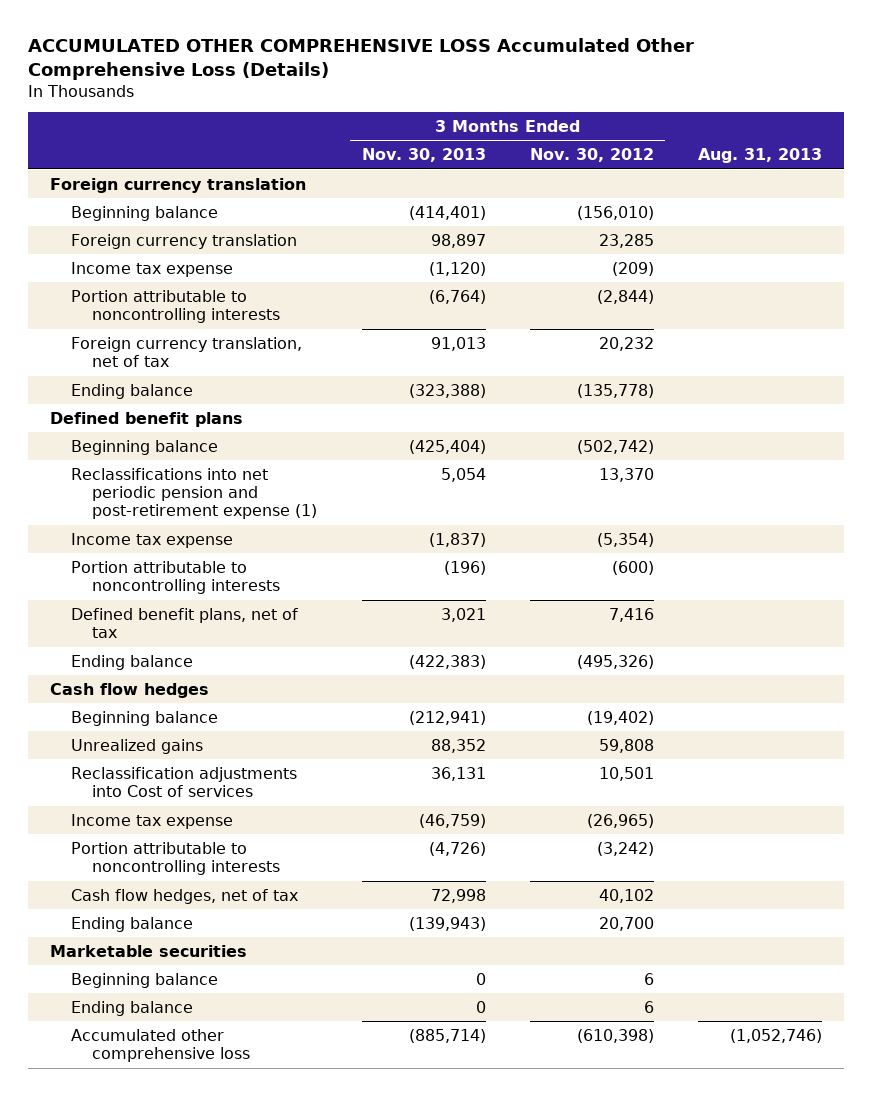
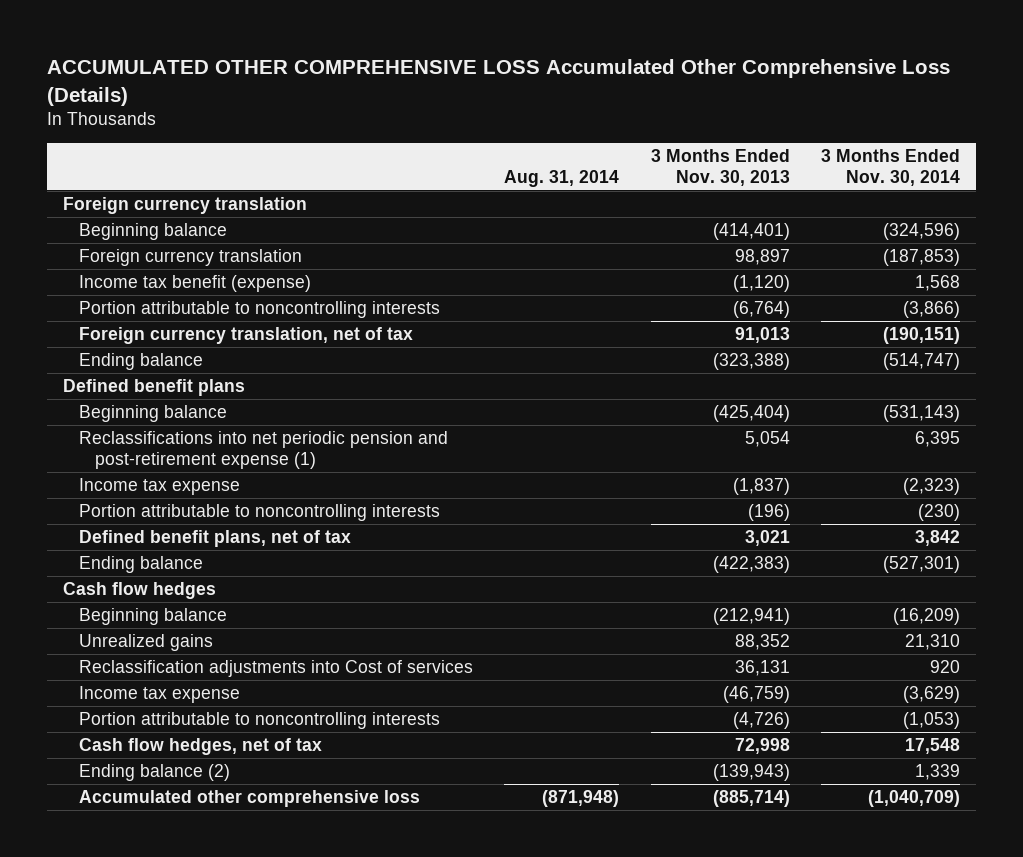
- | 3 Months Ended Nov. 30, 2013 | 3 Months Ended Nov. 30, 2012 | Aug. 31, 2013
+ | Aug. 31, 2014 | 3 Months Ended Nov. 30, 2013 | 3 Months Ended Nov. 30, 2014
- Income tax expense | (1,120) | (209) |
+ Income tax benefit (expense) | | (1,120) | 1,568
- Ending balance | (139,943) | 20,700 |
- Marketable securities
- Beginning balance | 0 | 6 |
- Ending balance | 0 | 6 |
+ Ending balance (2) | | (139,943) | 1,339

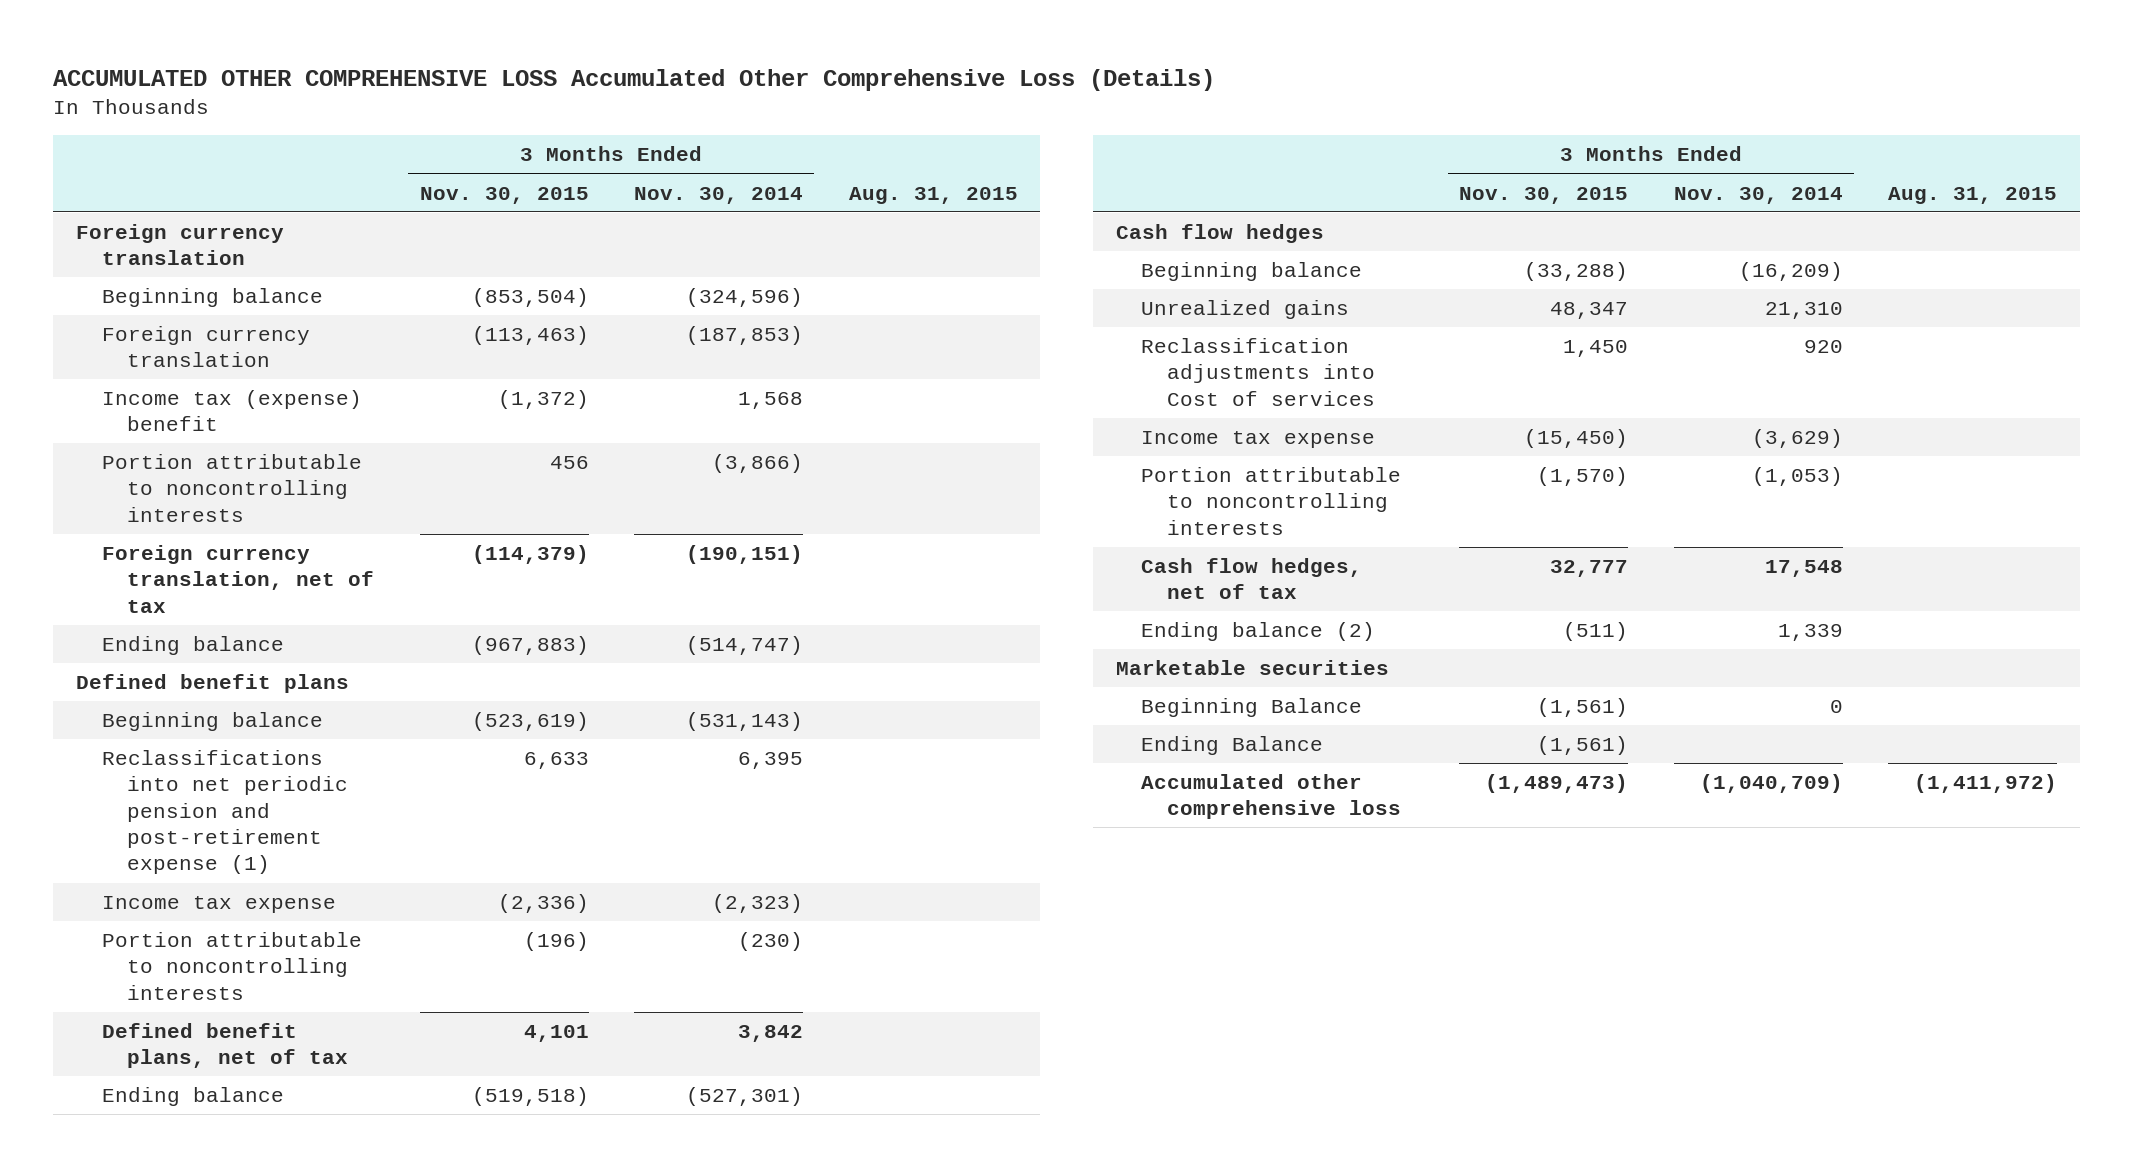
- | Aug. 31, 2014 | 3 Months Ended Nov. 30, 2013 | 3 Months Ended Nov. 30, 2014
+ | 3 Months Ended Nov. 30, 2015 | 3 Months Ended Nov. 30, 2014 | Aug. 31, 2015
- Income tax benefit (expense) | | (1,120) | 1,568
+ Income tax (expense) benefit | (1,372) | 1,568 |
+ Marketable securities
+ Beginning Balance | (1,561) | 0 |
+ Ending Balance | (1,561) | |

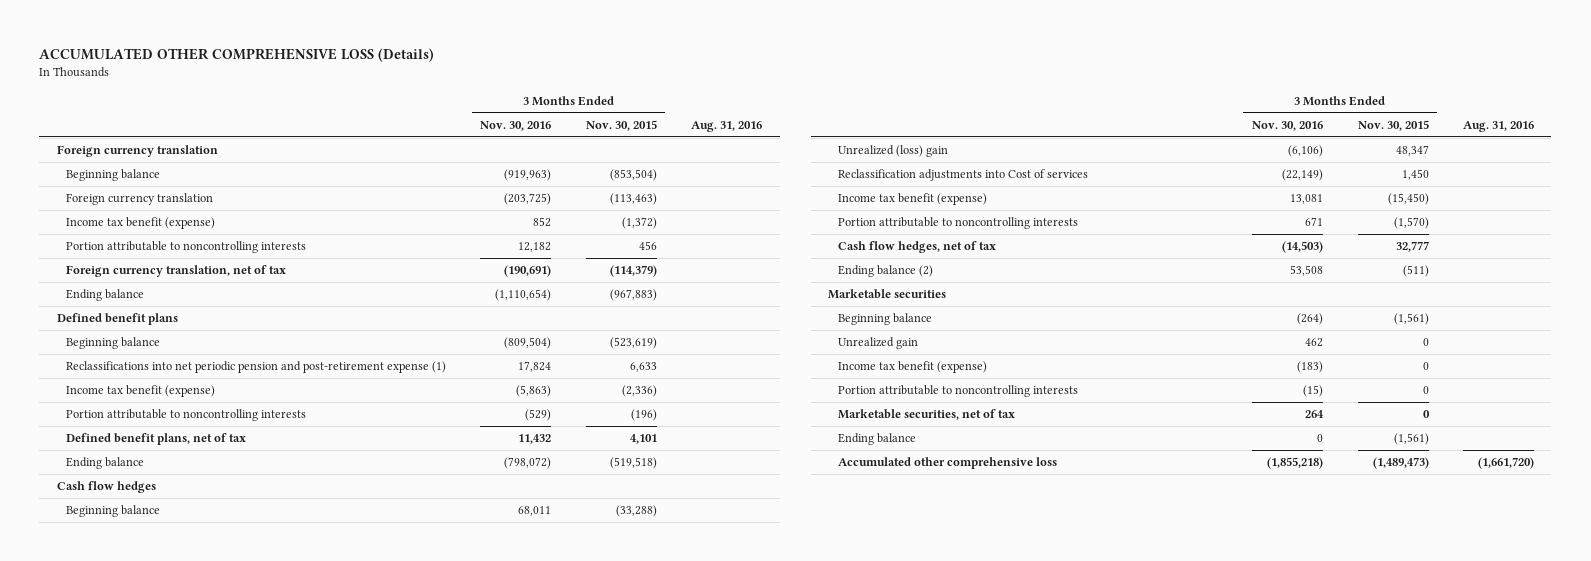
- ACCUMULATED OTHER COMPREHENSIVE LOSS Accumulated Other Comprehensive Loss (Details)
+ ACCUMULATED OTHER COMPREHENSIVE LOSS (Details)
- | 3 Months Ended Nov. 30, 2015 | 3 Months Ended Nov. 30, 2014 | Aug. 31, 2015
+ | 3 Months Ended Nov. 30, 2016 | 3 Months Ended Nov. 30, 2015 | Aug. 31, 2016
- Income tax (expense) benefit | (1,372) | 1,568 |
+ Income tax benefit (expense) | 852 | (1,372) |
- Income tax expense | (2,336) | (2,323) |
+ Income tax benefit (expense) | (5,863) | (2,336) |
- Unrealized gains | 48,347 | 21,310 |
+ Unrealized (loss) gain | (6,106) | 48,347 |
- Income tax expense | (15,450) | (3,629) |
+ Income tax benefit (expense) | 13,081 | (15,450) |
- Beginning Balance | (1,561) | 0 |
- Ending Balance | (1,561) | |
+ Beginning balance | (264) | (1,561) |
+ Unrealized gain | 462 | 0 |
+ Income tax benefit (expense) | (183) | 0 |
+ Portion attributable to noncontrolling interests | (15) | 0 |
+ Marketable securities, net of tax | 264 | 0 |
+ Ending balance | 0 | (1,561) |

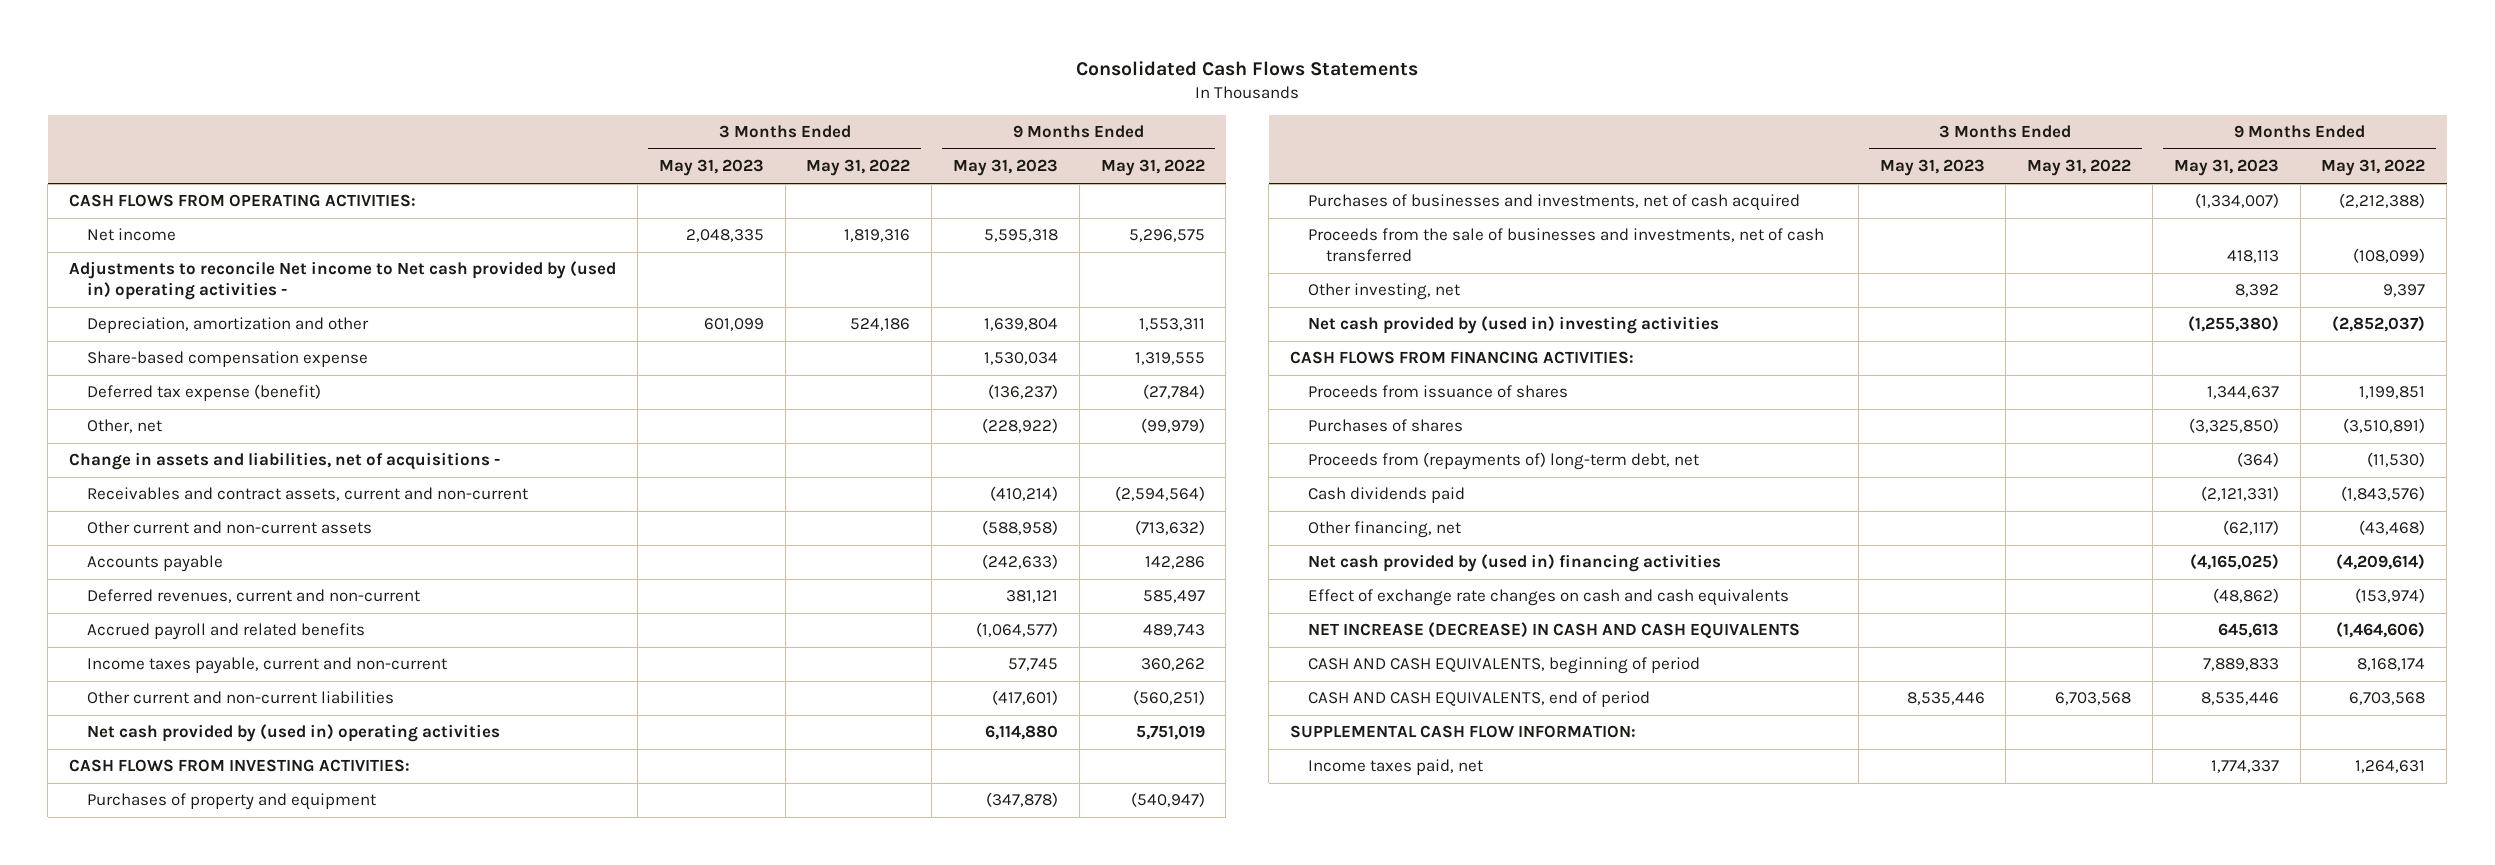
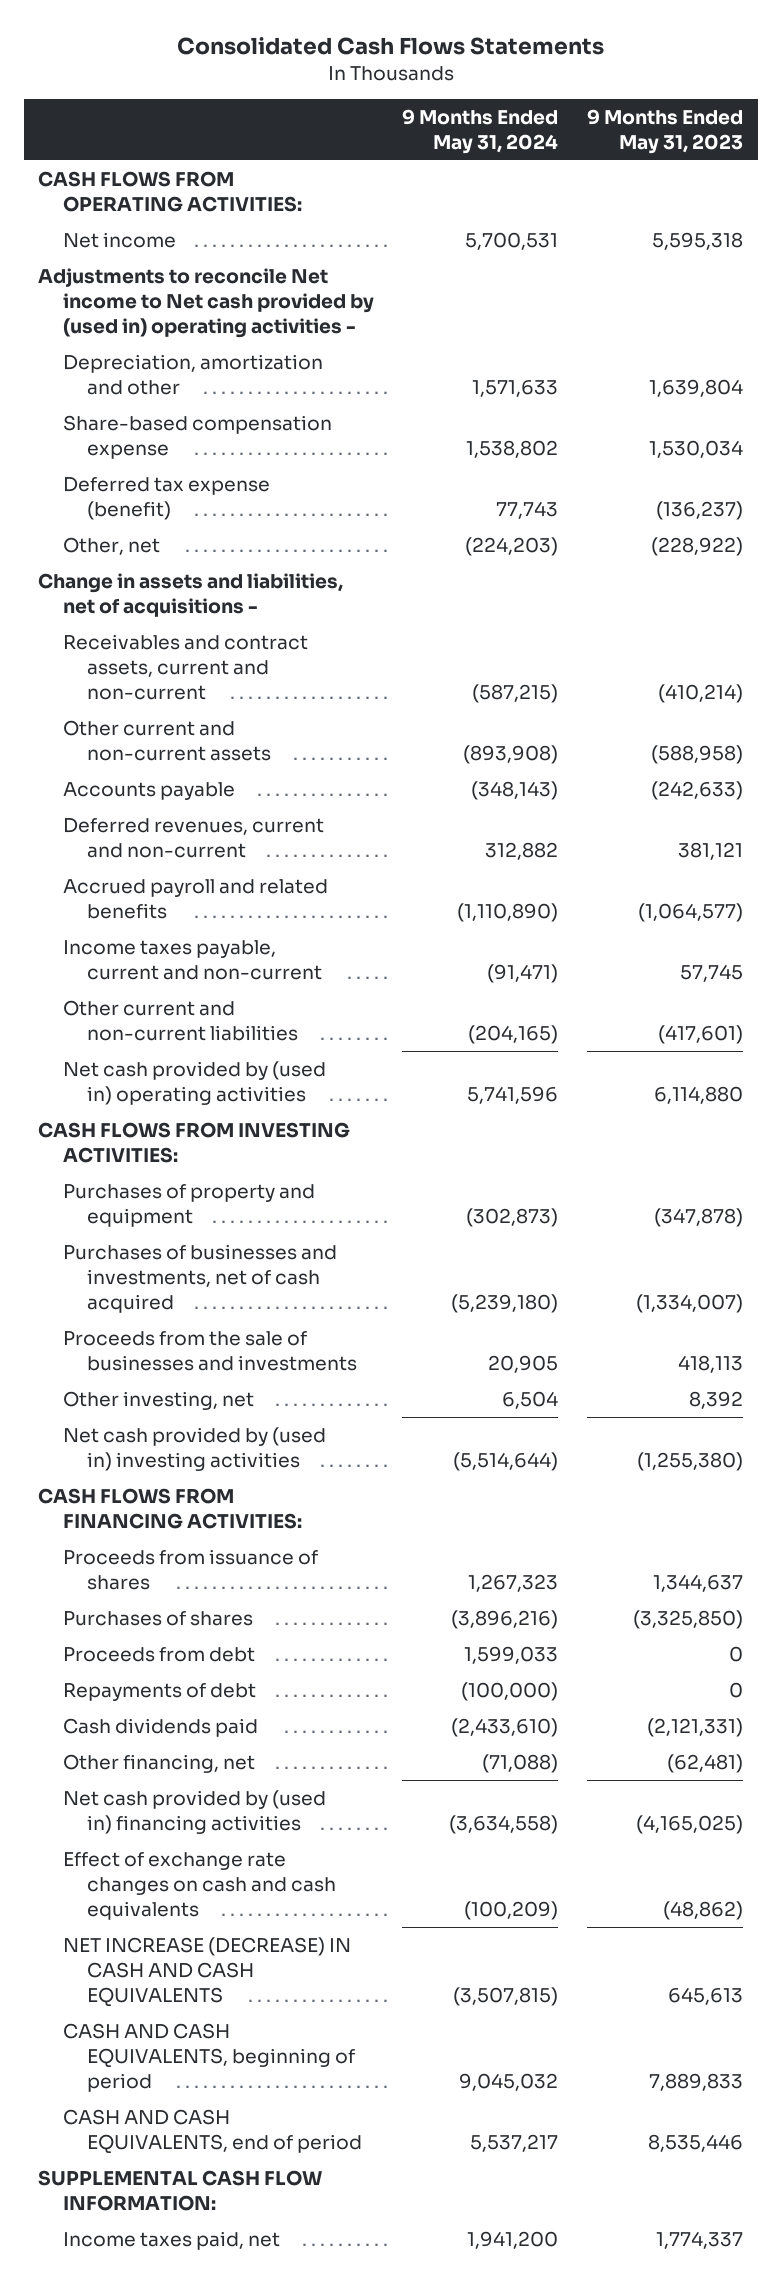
- | 3 Months Ended May 31, 2023 | 3 Months Ended May 31, 2022 | 9 Months Ended May 31, 2023 | 9 Months Ended May 31, 2022
+ | 9 Months Ended May 31, 2024 | 9 Months Ended May 31, 2023
- Proceeds from the sale of businesses and investments, net of cash transferred | | | 418,113 | (108,099)
+ Proceeds from the sale of businesses and investments | 20,905 | 418,113
- Proceeds from (repayments of) long-term debt, net | | | (364) | (11,530)
+ Proceeds from debt | 1,599,033 | 0
+ Repayments of debt | (100,000) | 0
- Other financing, net | | | (62,117) | (43,468)
+ Other financing, net | (71,088) | (62,481)

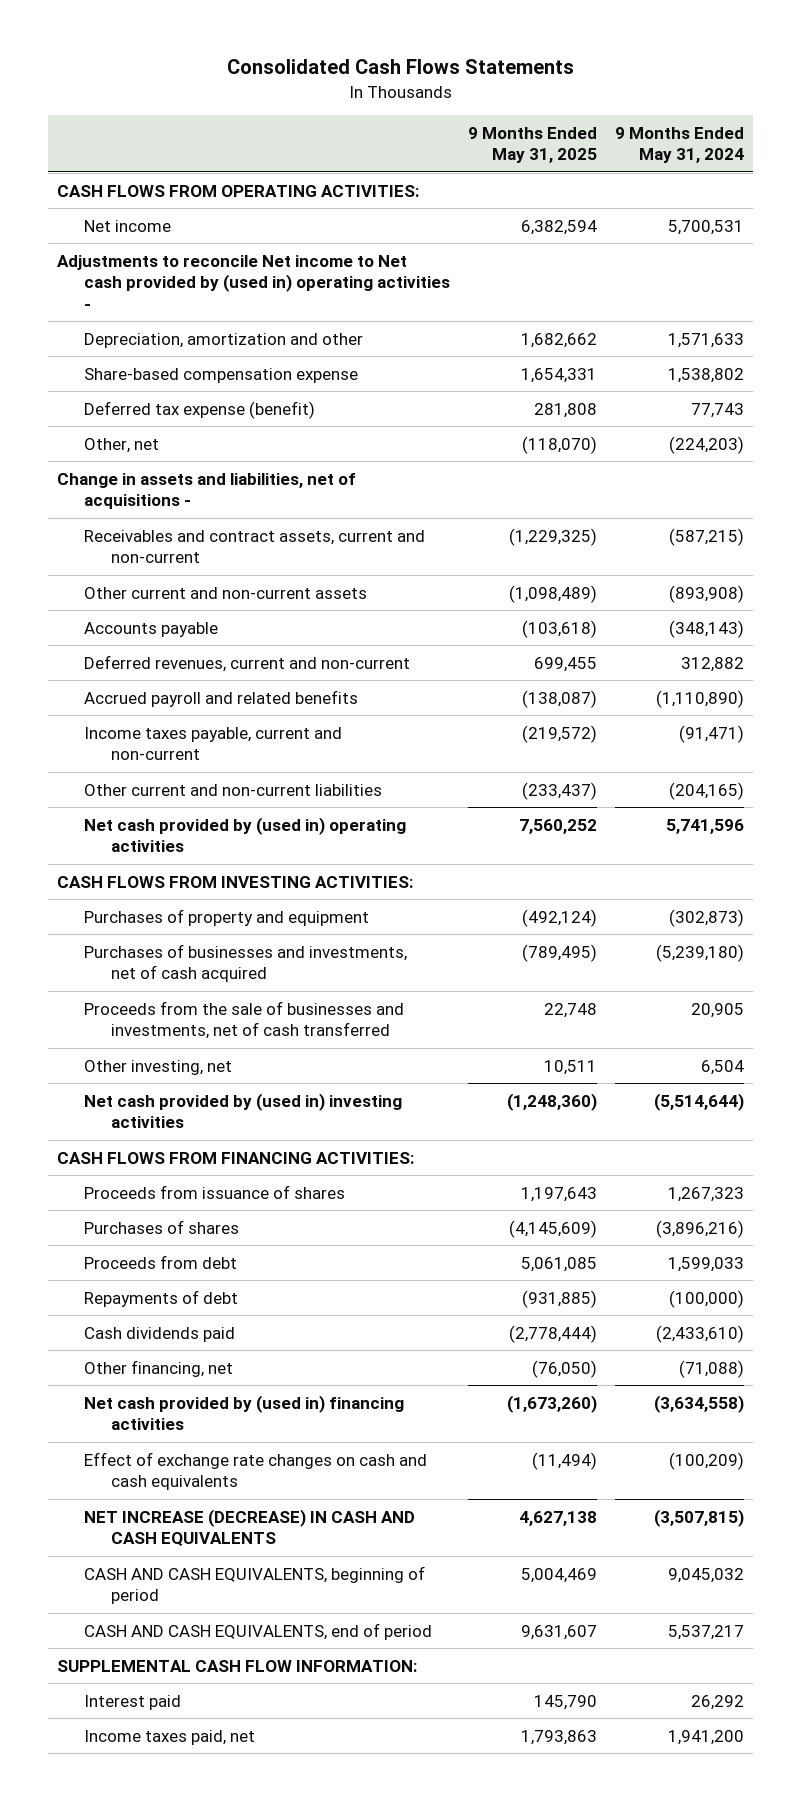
- | 9 Months Ended May 31, 2024 | 9 Months Ended May 31, 2023
+ | 9 Months Ended May 31, 2025 | 9 Months Ended May 31, 2024
- Proceeds from the sale of businesses and investments | 20,905 | 418,113
+ Proceeds from the sale of businesses and investments, net of cash transferred | 22,748 | 20,905
+ Interest paid | 145,790 | 26,292

